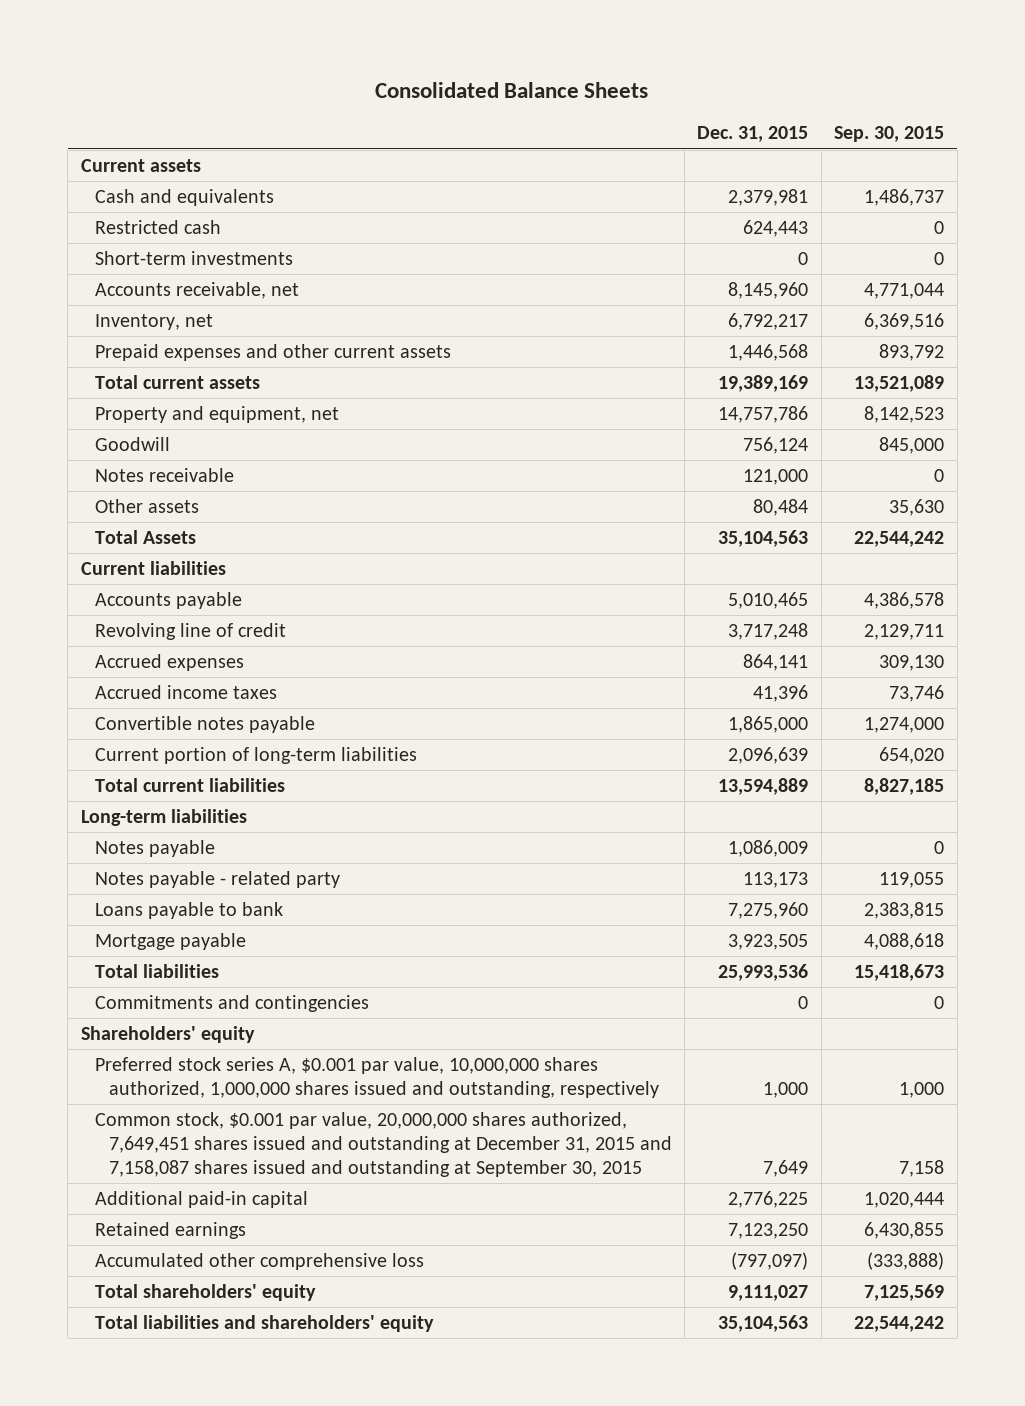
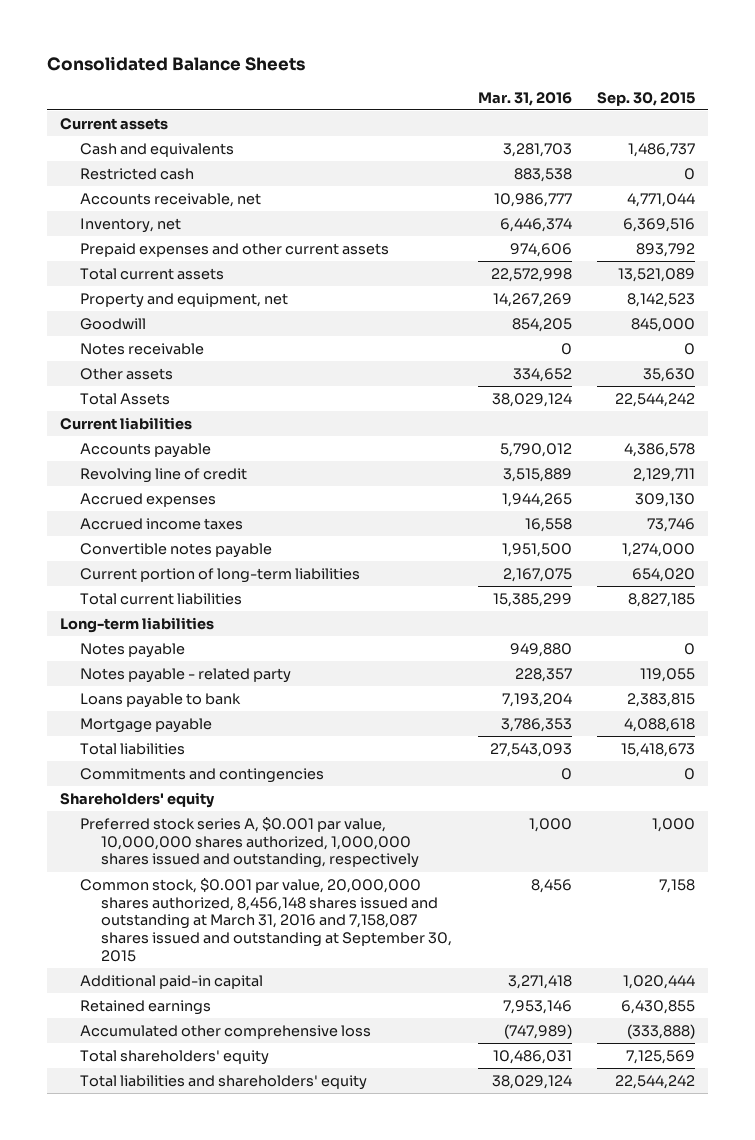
- | Dec. 31, 2015 | Sep. 30, 2015
+ | Mar. 31, 2016 | Sep. 30, 2015
- Short-term investments | 0 | 0
- Common stock, $0.001 par value, 20,000,000 shares authorized, 7,649,451 shares issued and outstanding at December 31, 2015 and 7,158,087 shares issued and outstanding at September 30, 2015 | 7,649 | 7,158
+ Common stock, $0.001 par value, 20,000,000 shares authorized, 8,456,148 shares issued and outstanding at March 31, 2016 and 7,158,087 shares issued and outstanding at September 30, 2015 | 8,456 | 7,158

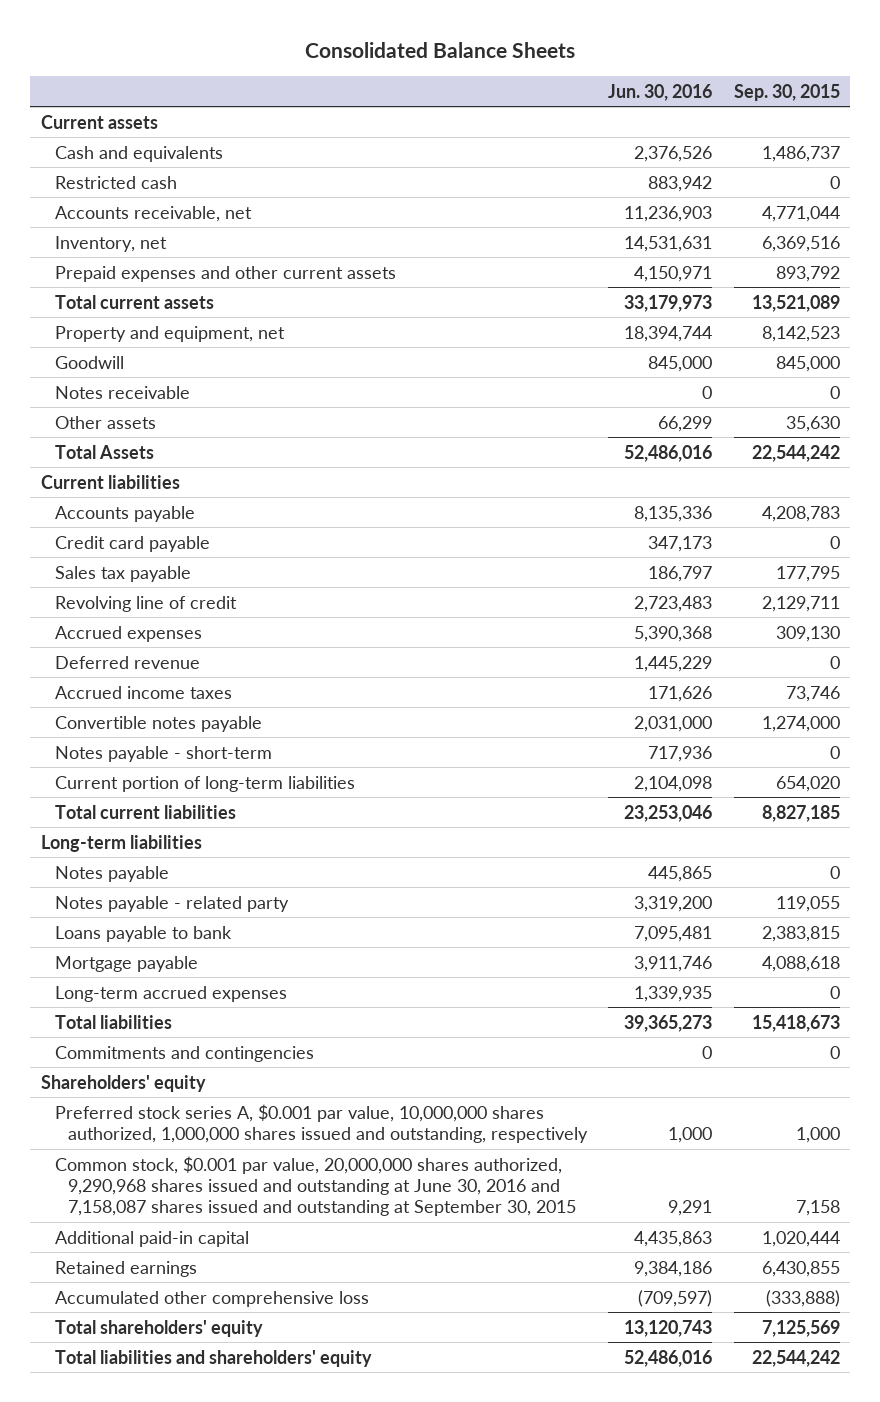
- | Mar. 31, 2016 | Sep. 30, 2015
+ | Jun. 30, 2016 | Sep. 30, 2015
- Accounts payable | 5,790,012 | 4,386,578
+ Accounts payable | 8,135,336 | 4,208,783
+ Credit card payable | 347,173 | 0
+ Sales tax payable | 186,797 | 177,795
+ Deferred revenue | 1,445,229 | 0
+ Notes payable - short-term | 717,936 | 0
+ Long-term accrued expenses | 1,339,935 | 0
- Common stock, $0.001 par value, 20,000,000 shares authorized, 8,456,148 shares issued and outstanding at March 31, 2016 and 7,158,087 shares issued and outstanding at September 30, 2015 | 8,456 | 7,158
+ Common stock, $0.001 par value, 20,000,000 shares authorized, 9,290,968 shares issued and outstanding at June 30, 2016 and 7,158,087 shares issued and outstanding at September 30, 2015 | 9,291 | 7,158

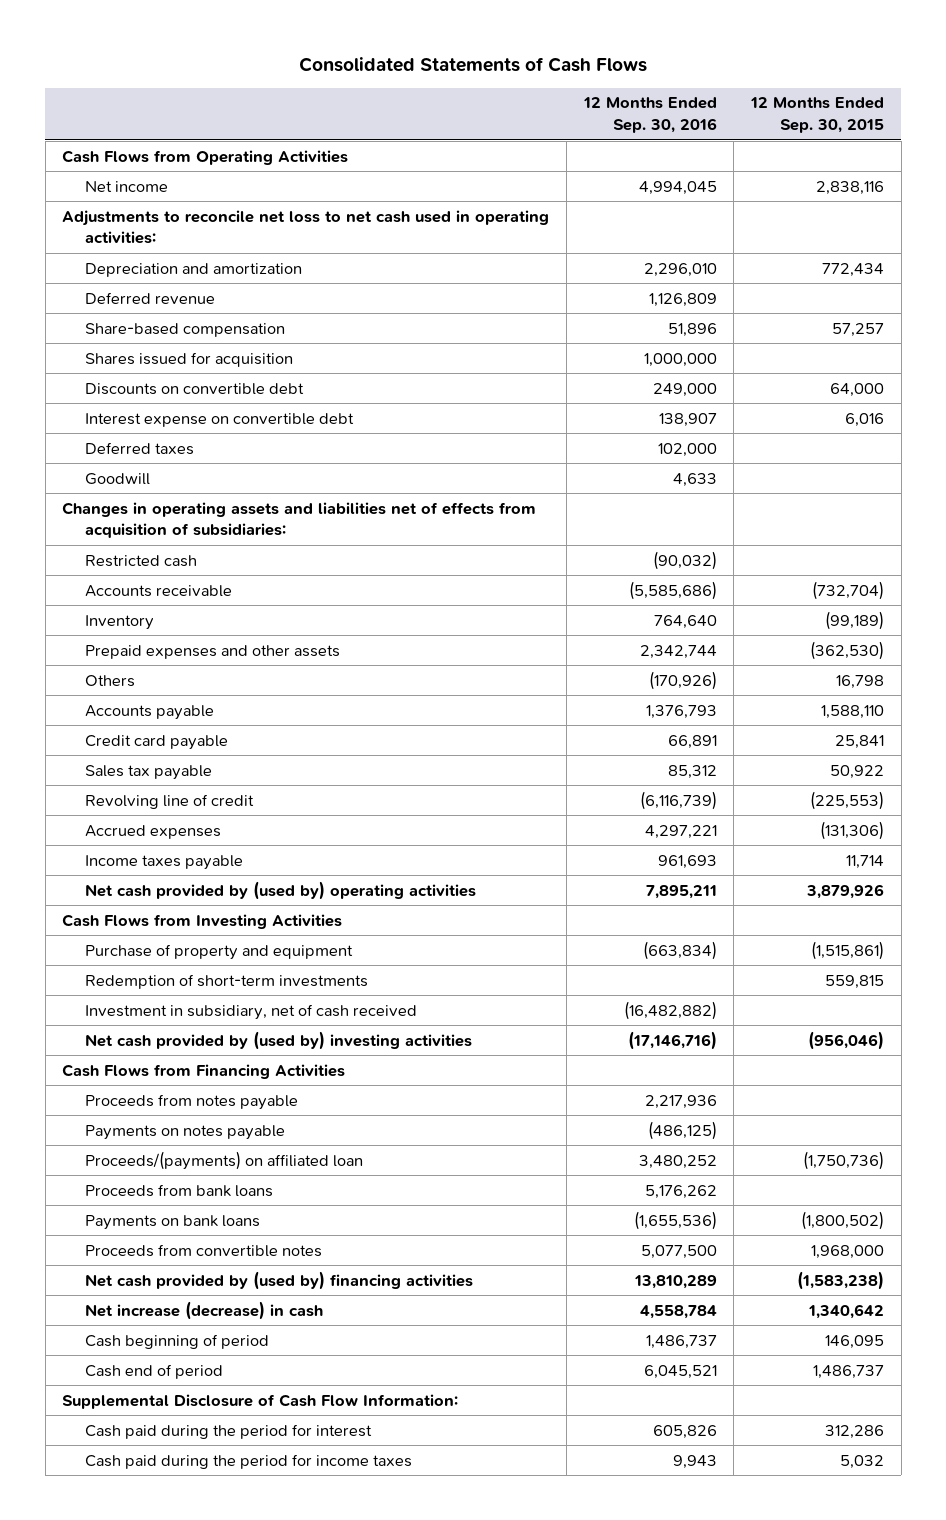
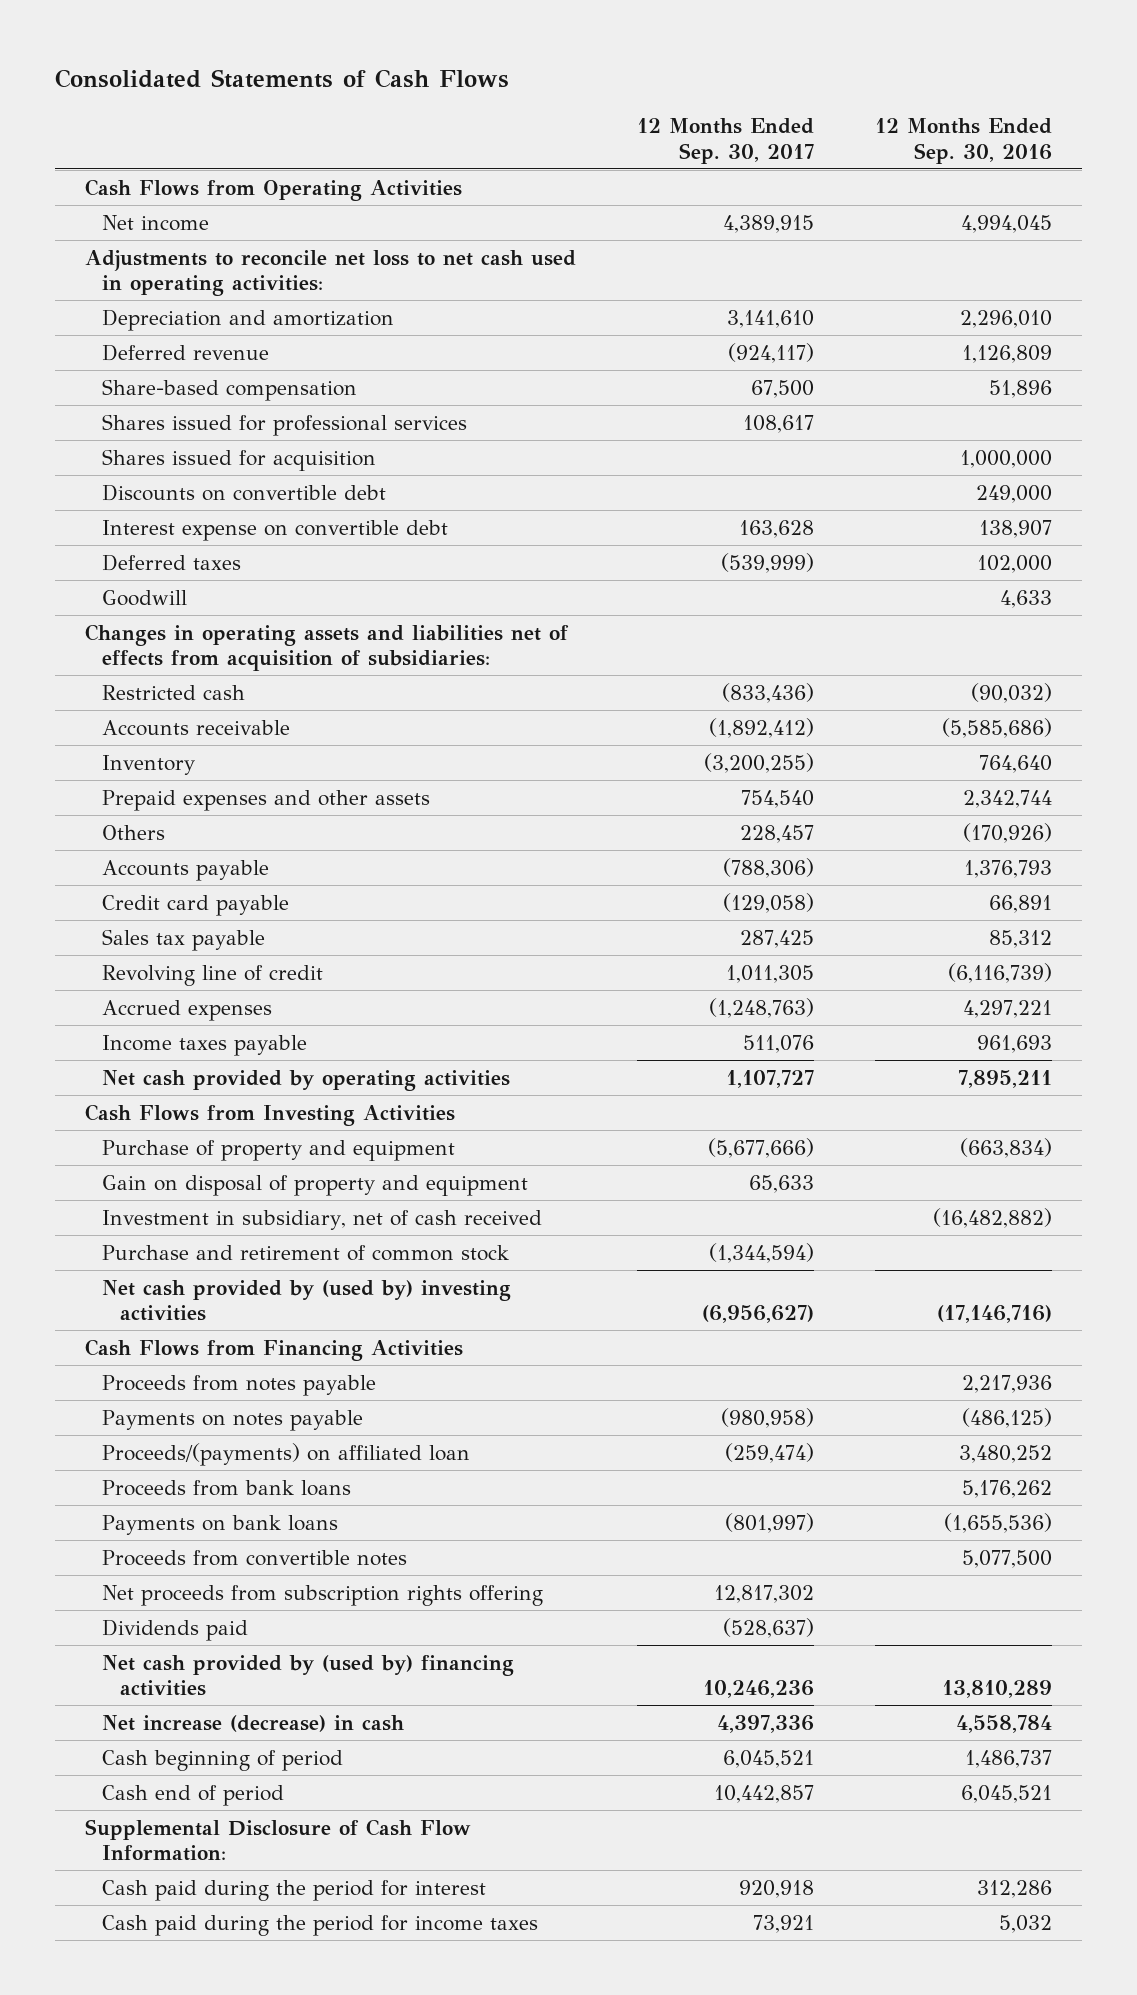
- | 12 Months Ended Sep. 30, 2016 | 12 Months Ended Sep. 30, 2015
+ | 12 Months Ended Sep. 30, 2017 | 12 Months Ended Sep. 30, 2016
+ Shares issued for professional services | 108,617 |
- Net cash provided by (used by) operating activities | 7,895,211 | 3,879,926
+ Net cash provided by operating activities | 1,107,727 | 7,895,211
- Redemption of short-term investments | | 559,815
+ Gain on disposal of property and equipment | 65,633 |
+ Purchase and retirement of common stock | (1,344,594) |
+ Net proceeds from subscription rights offering | 12,817,302 |
+ Dividends paid | (528,637) |
- Cash paid during the period for interest | 605,826 | 312,286
- Cash paid during the period for income taxes | 9,943 | 5,032
+ Cash paid during the period for interest | 920,918 | 312,286
+ Cash paid during the period for income taxes | 73,921 | 5,032

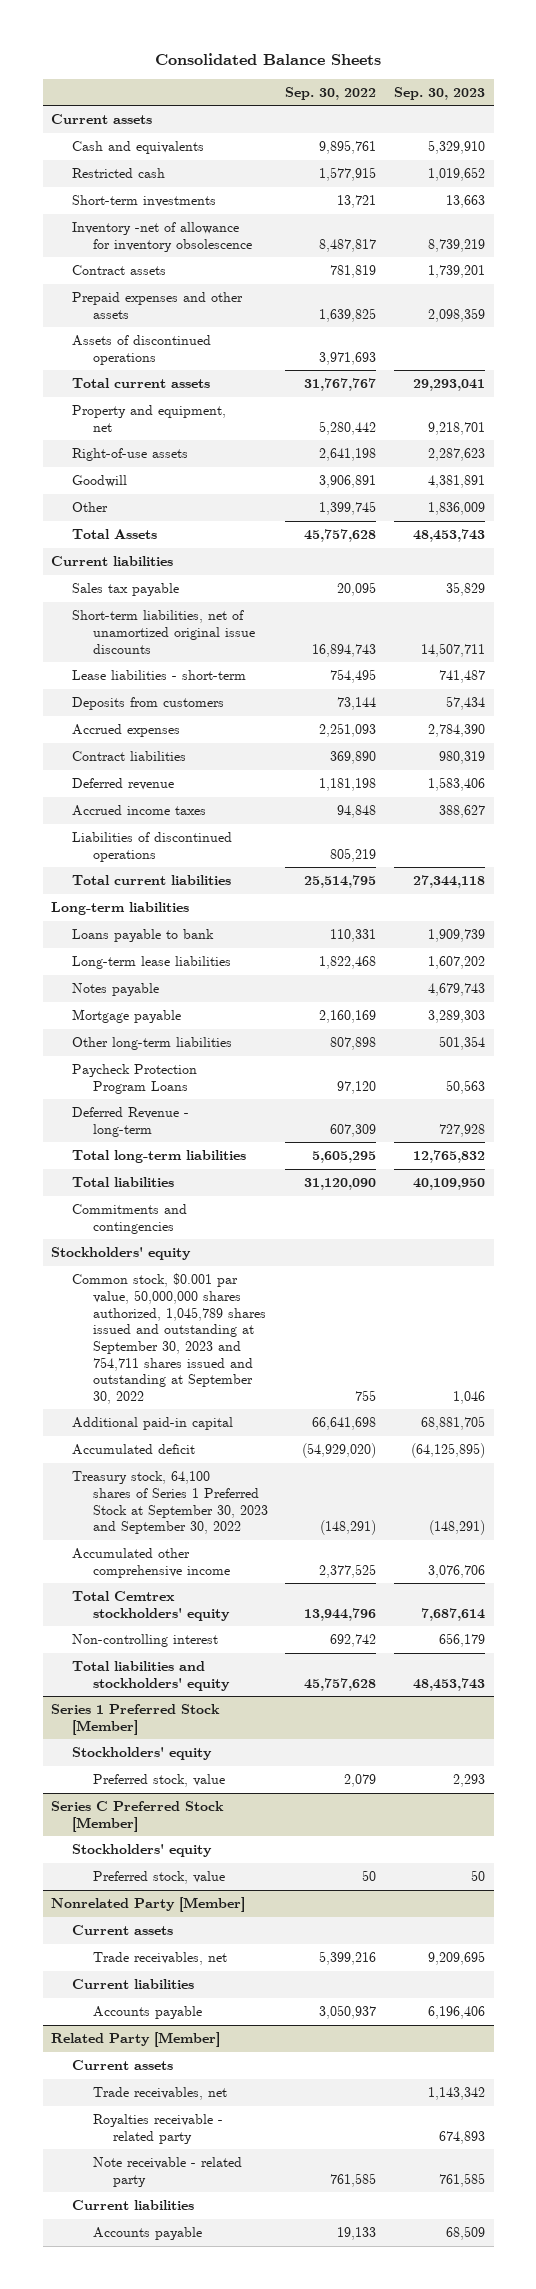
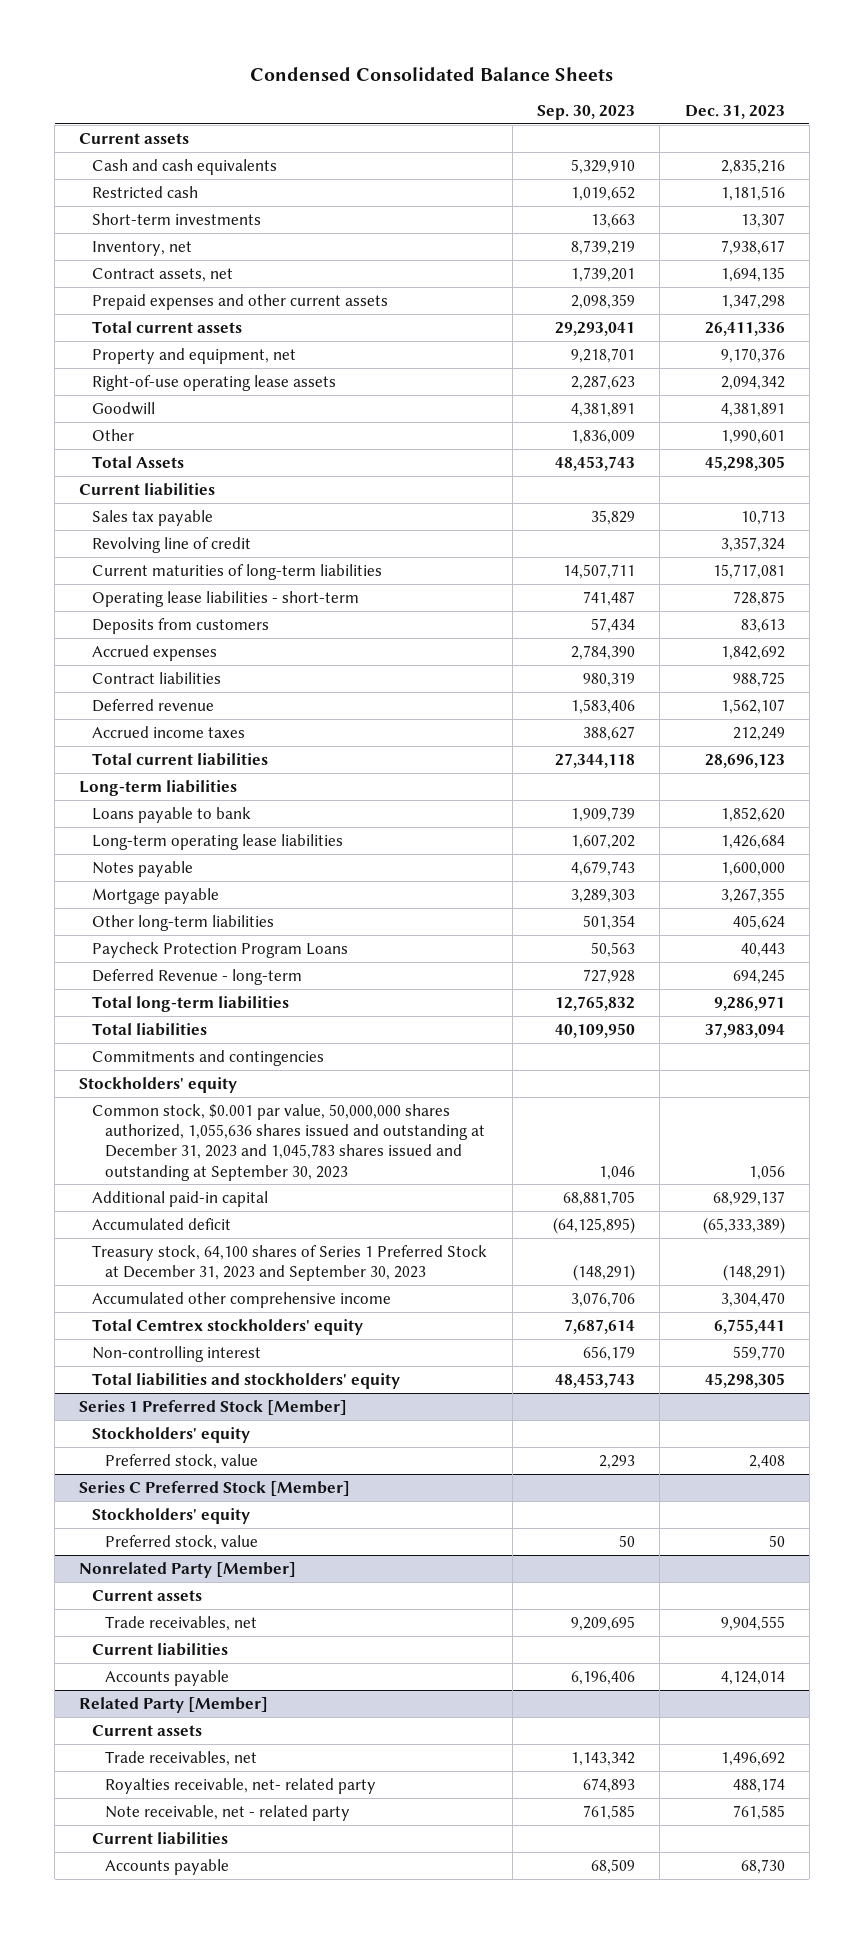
- Consolidated Balance Sheets
+ Condensed Consolidated Balance Sheets
- | Sep. 30, 2022 | Sep. 30, 2023
+ | Sep. 30, 2023 | Dec. 31, 2023
- Cash and equivalents | 9,895,761 | 5,329,910
+ Cash and cash equivalents | 5,329,910 | 2,835,216
- Inventory -net of allowance for inventory obsolescence | 8,487,817 | 8,739,219
- Contract assets | 781,819 | 1,739,201
- Prepaid expenses and other assets | 1,639,825 | 2,098,359
- Assets of discontinued operations | 3,971,693 |
+ Inventory, net | 8,739,219 | 7,938,617
+ Contract assets, net | 1,739,201 | 1,694,135
+ Prepaid expenses and other current assets | 2,098,359 | 1,347,298
- Right-of-use assets | 2,641,198 | 2,287,623
+ Right-of-use operating lease assets | 2,287,623 | 2,094,342
- Short-term liabilities, net of unamortized original issue discounts | 16,894,743 | 14,507,711
- Lease liabilities - short-term | 754,495 | 741,487
+ Revolving line of credit | | 3,357,324
+ Current maturities of long-term liabilities | 14,507,711 | 15,717,081
+ Operating lease liabilities - short-term | 741,487 | 728,875
- Liabilities of discontinued operations | 805,219 |
- Long-term lease liabilities | 1,822,468 | 1,607,202
+ Long-term operating lease liabilities | 1,607,202 | 1,426,684
- Common stock, $0.001 par value, 50,000,000 shares authorized, 1,045,789 shares issued and outstanding at September 30, 2023 and 754,711 shares issued and outstanding at September 30, 2022 | 755 | 1,046
+ Common stock, $0.001 par value, 50,000,000 shares authorized, 1,055,636 shares issued and outstanding at December 31, 2023 and 1,045,783 shares issued and outstanding at September 30, 2023 | 1,046 | 1,056
- Treasury stock, 64,100 shares of Series 1 Preferred Stock at September 30, 2023 and September 30, 2022 | (148,291) | (148,291)
+ Treasury stock, 64,100 shares of Series 1 Preferred Stock at December 31, 2023 and September 30, 2023 | (148,291) | (148,291)
@ Related Party [Member]
- Royalties receivable - related party | | 674,893
- Note receivable - related party | 761,585 | 761,585
+ Royalties receivable, net- related party | 674,893 | 488,174
+ Note receivable, net - related party | 761,585 | 761,585

